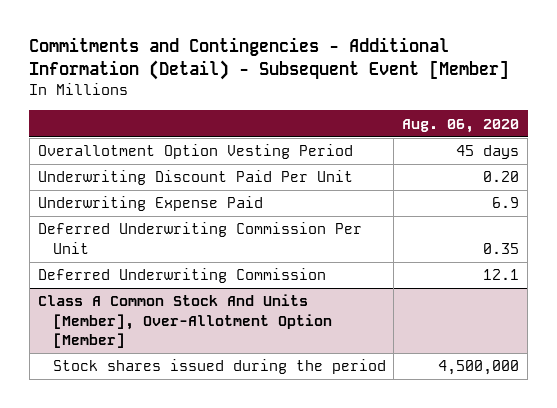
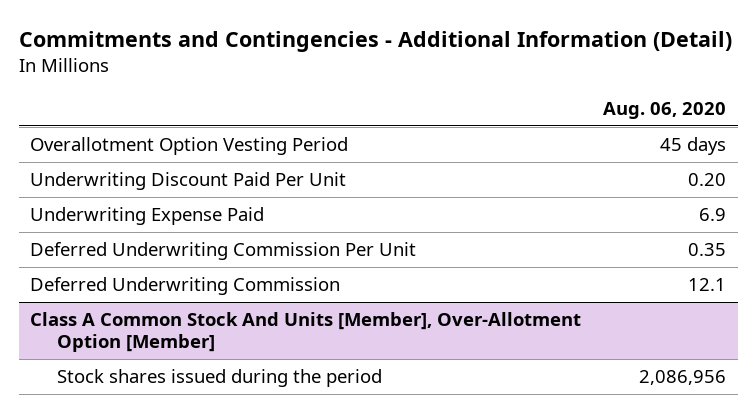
- Commitments and Contingencies - Additional Information (Detail) - Subsequent Event [Member]
+ Commitments and Contingencies - Additional Information (Detail)
@ Class A Common Stock And Units [Member], Over-Allotment Option [Member]
- Stock shares issued during the period | 4,500,000
+ Stock shares issued during the period | 2,086,956

